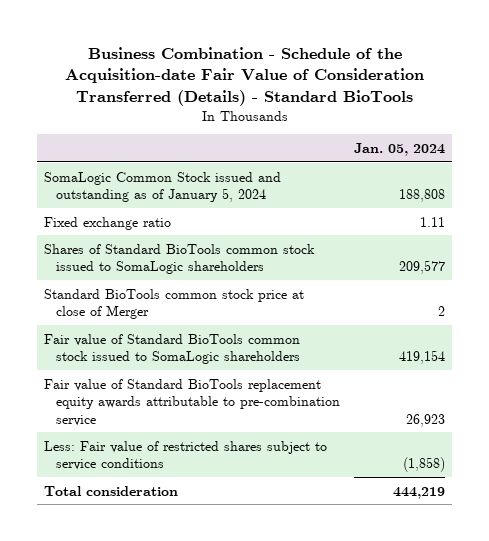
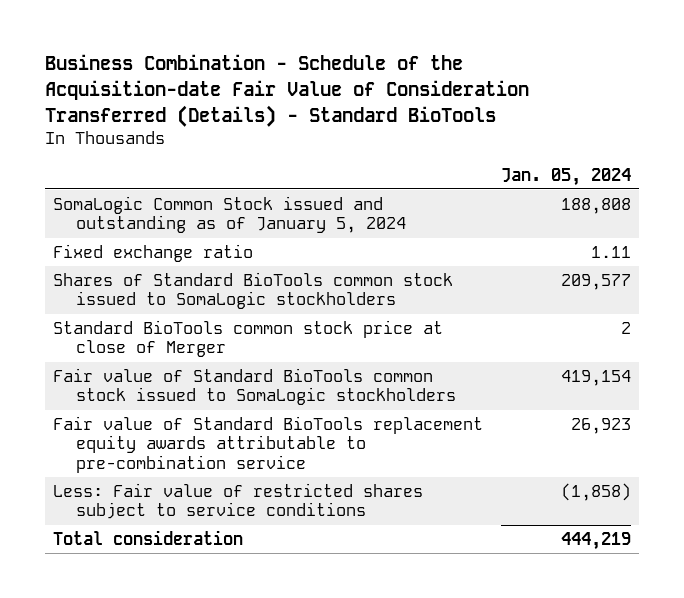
- Shares of Standard BioTools common stock issued to SomaLogic shareholders | 209,577
+ Shares of Standard BioTools common stock issued to SomaLogic stockholders | 209,577
- Fair value of Standard BioTools common stock issued to SomaLogic shareholders | 419,154
+ Fair value of Standard BioTools common stock issued to SomaLogic stockholders | 419,154

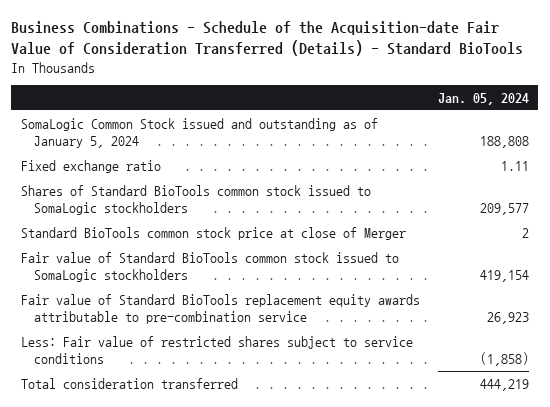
- Business Combination - Schedule of the Acquisition-date Fair Value of Consideration Transferred (Details) - Standard BioTools
+ Business Combinations - Schedule of the Acquisition-date Fair Value of Consideration Transferred (Details) - Standard BioTools
- Total consideration | 444,219
+ Total consideration transferred | 444,219

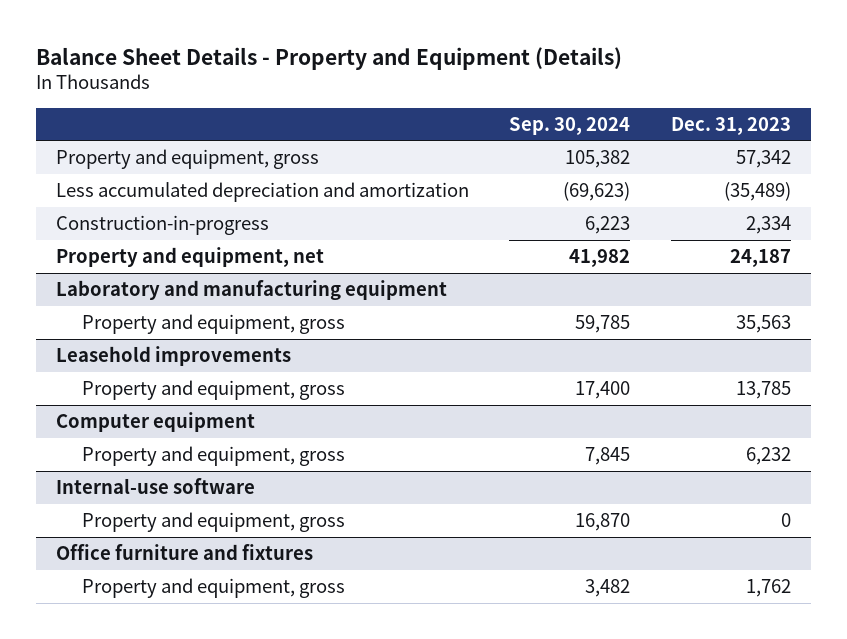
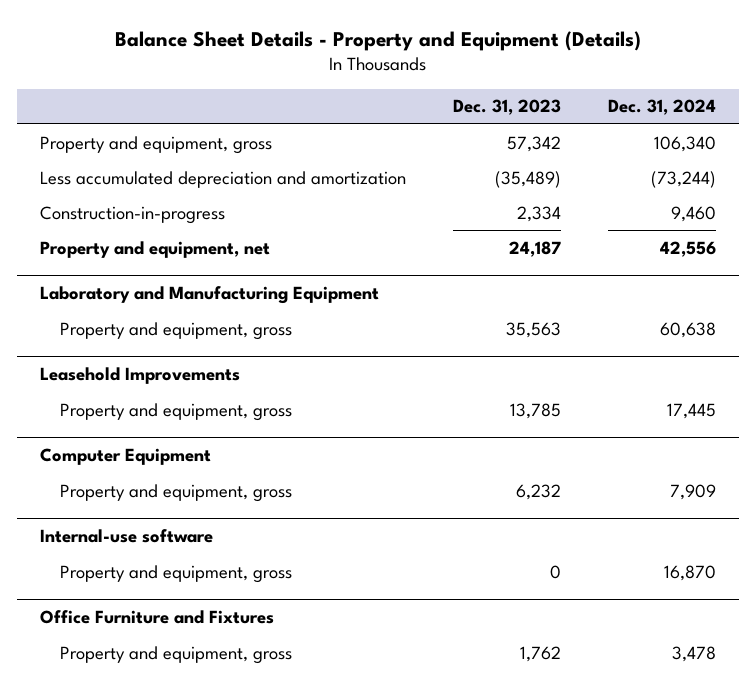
- | Sep. 30, 2024 | Dec. 31, 2023
+ | Dec. 31, 2023 | Dec. 31, 2024
- Laboratory and manufacturing equipment
+ Laboratory and Manufacturing Equipment
- Leasehold improvements
+ Leasehold Improvements
- Computer equipment
+ Computer Equipment
- Office furniture and fixtures
+ Office Furniture and Fixtures

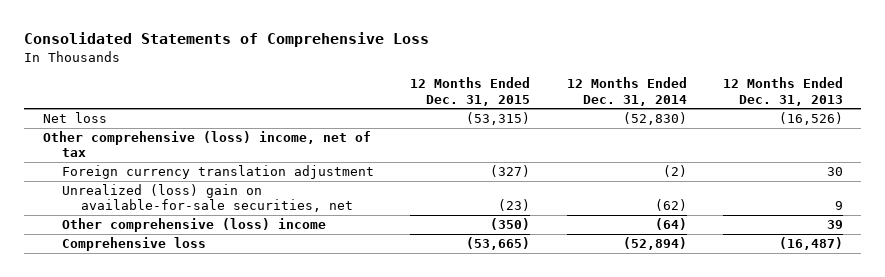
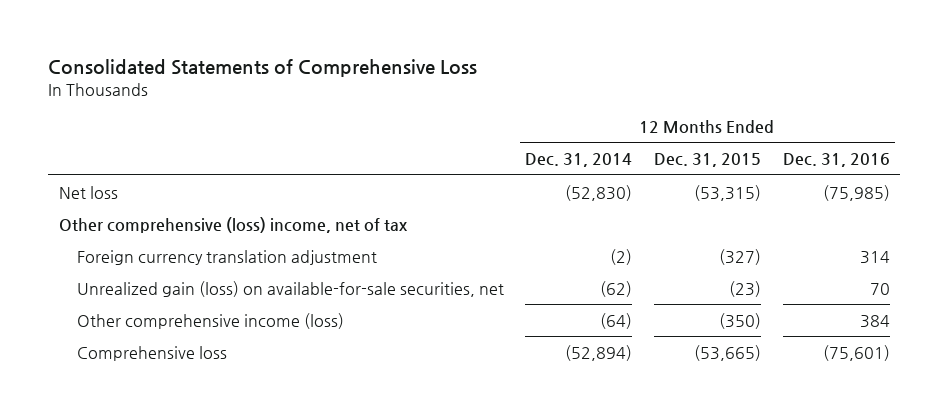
- | 12 Months Ended Dec. 31, 2015 | 12 Months Ended Dec. 31, 2014 | 12 Months Ended Dec. 31, 2013
+ | 12 Months Ended Dec. 31, 2014 | 12 Months Ended Dec. 31, 2015 | 12 Months Ended Dec. 31, 2016
- Unrealized (loss) gain on available-for-sale securities, net | (23) | (62) | 9
- Other comprehensive (loss) income | (350) | (64) | 39
+ Unrealized gain (loss) on available-for-sale securities, net | (62) | (23) | 70
+ Other comprehensive income (loss) | (64) | (350) | 384

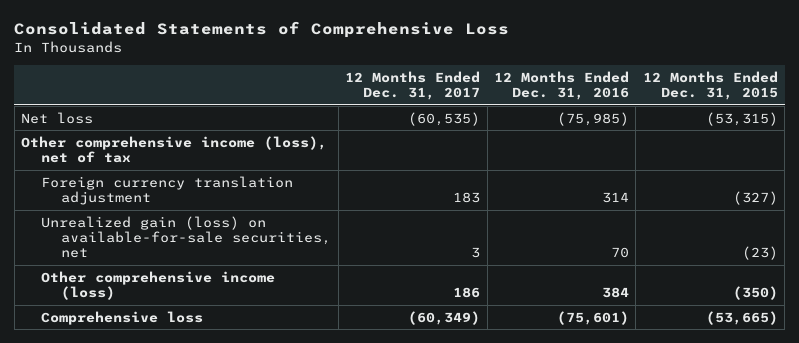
- | 12 Months Ended Dec. 31, 2014 | 12 Months Ended Dec. 31, 2015 | 12 Months Ended Dec. 31, 2016
+ | 12 Months Ended Dec. 31, 2017 | 12 Months Ended Dec. 31, 2016 | 12 Months Ended Dec. 31, 2015
- Other comprehensive (loss) income, net of tax
+ Other comprehensive income (loss), net of tax

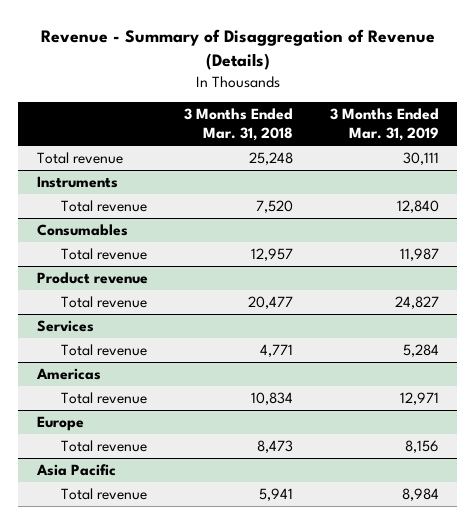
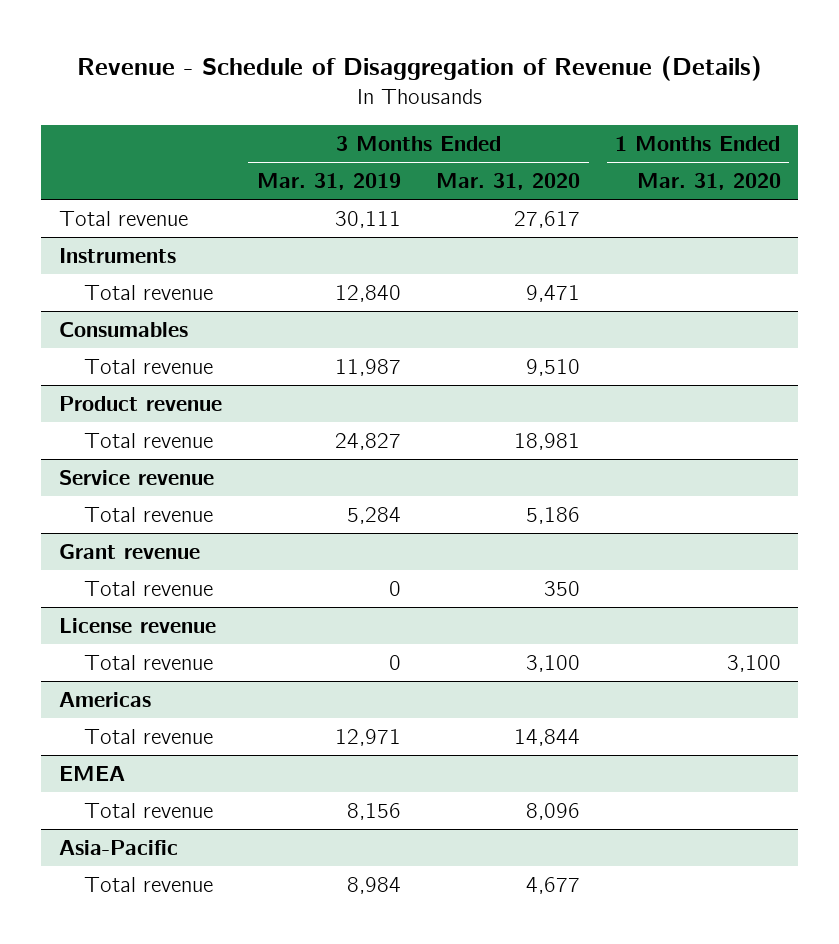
- Revenue - Summary of Disaggregation of Revenue (Details)
+ Revenue - Schedule of Disaggregation of Revenue (Details)
- | 3 Months Ended Mar. 31, 2018 | 3 Months Ended Mar. 31, 2019
+ | 3 Months Ended Mar. 31, 2019 | 3 Months Ended Mar. 31, 2020 | 1 Months Ended Mar. 31, 2020
- Services
+ Service revenue
+ Grant revenue
+ Total revenue | 0 | 350 |
+ License revenue
+ Total revenue | 0 | 3,100 | 3,100
- Europe
+ EMEA
- Asia Pacific
+ Asia-Pacific

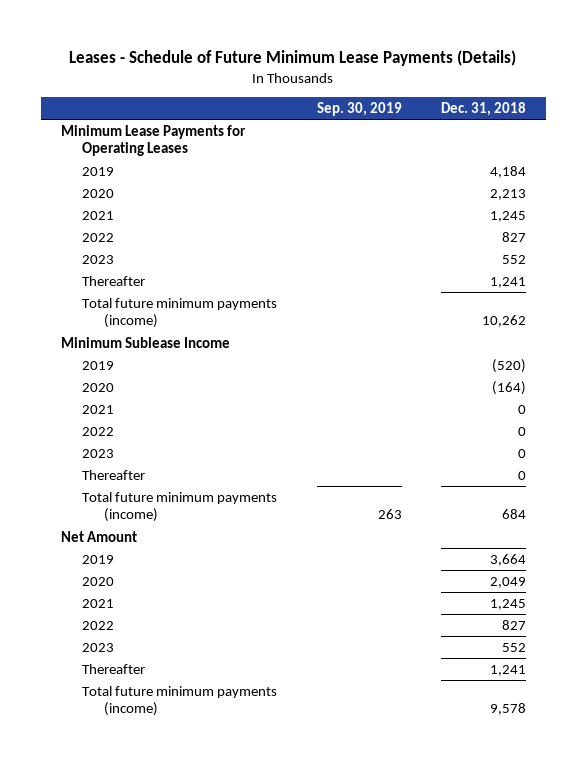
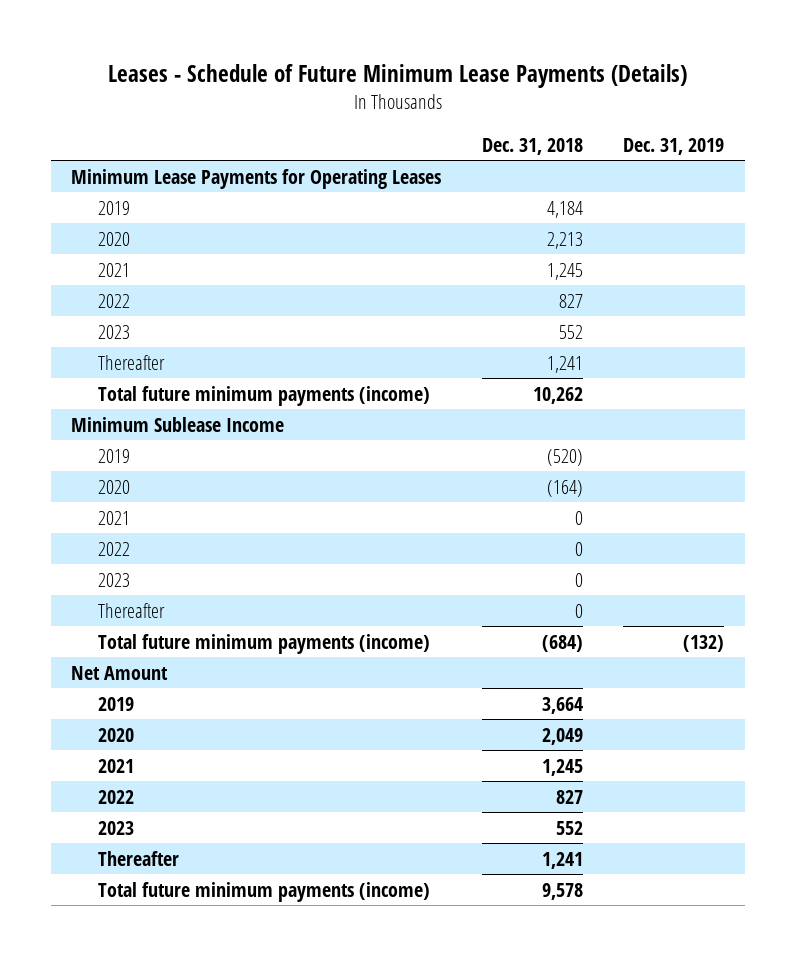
- | Sep. 30, 2019 | Dec. 31, 2018
+ | Dec. 31, 2018 | Dec. 31, 2019
- Total future minimum payments (income) | 263 | 684
+ Total future minimum payments (income) | (684) | (132)

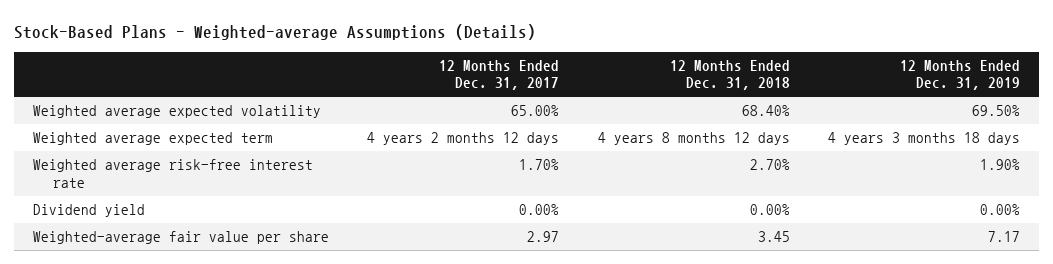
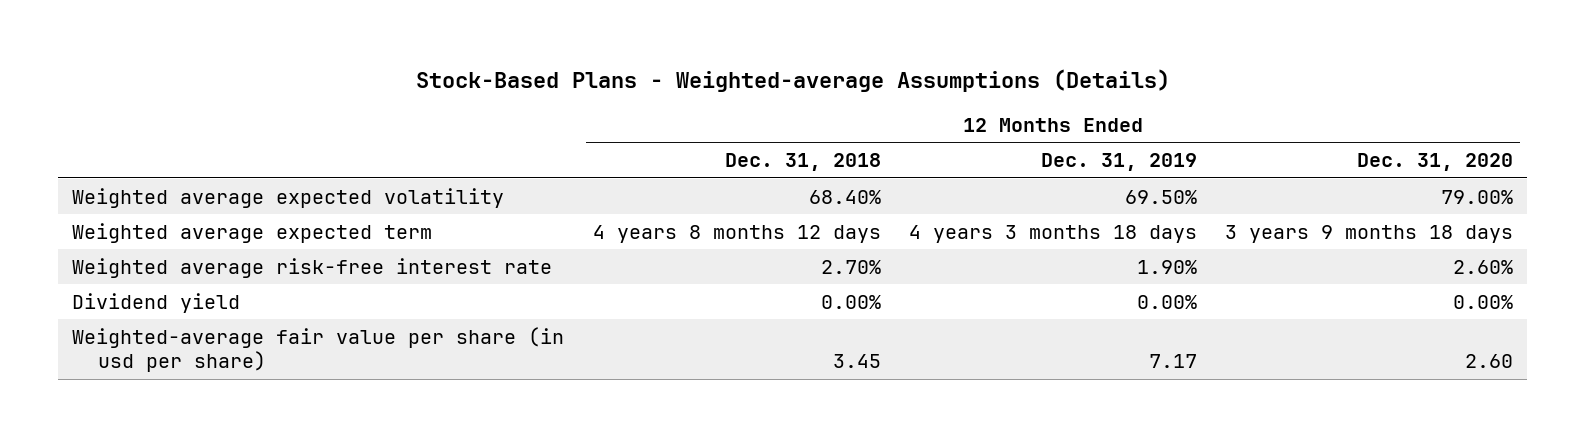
- | 12 Months Ended Dec. 31, 2017 | 12 Months Ended Dec. 31, 2018 | 12 Months Ended Dec. 31, 2019
+ | 12 Months Ended Dec. 31, 2018 | 12 Months Ended Dec. 31, 2019 | 12 Months Ended Dec. 31, 2020
- Weighted-average fair value per share | 2.97 | 3.45 | 7.17
+ Weighted-average fair value per share (in usd per share) | 3.45 | 7.17 | 2.60

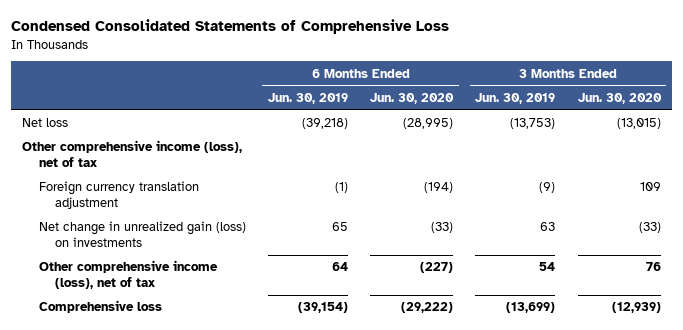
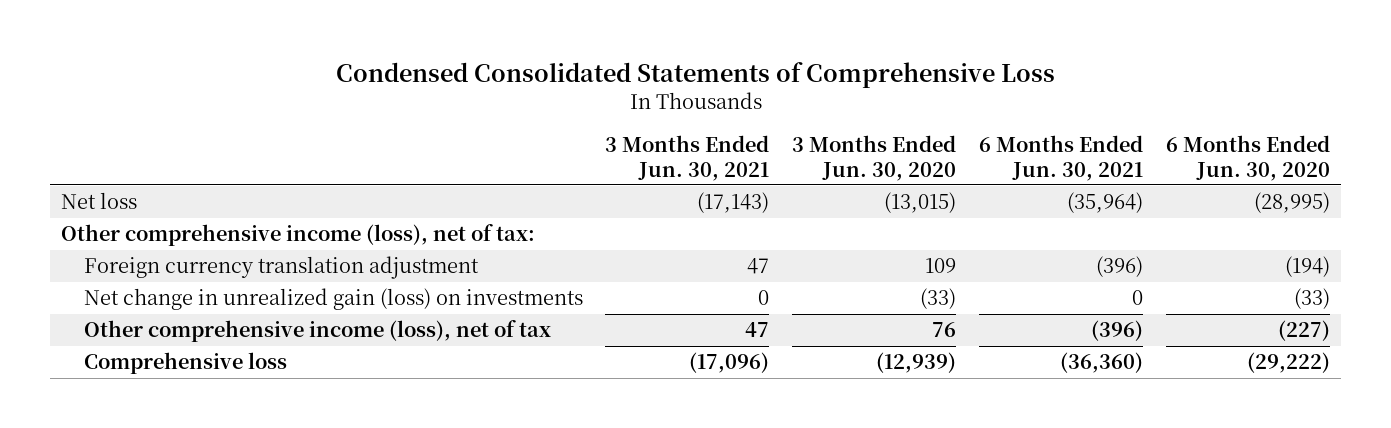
- | 6 Months Ended Jun. 30, 2019 | 6 Months Ended Jun. 30, 2020 | 3 Months Ended Jun. 30, 2019 | 3 Months Ended Jun. 30, 2020
+ | 3 Months Ended Jun. 30, 2021 | 3 Months Ended Jun. 30, 2020 | 6 Months Ended Jun. 30, 2021 | 6 Months Ended Jun. 30, 2020
- Other comprehensive income (loss), net of tax
+ Other comprehensive income (loss), net of tax:

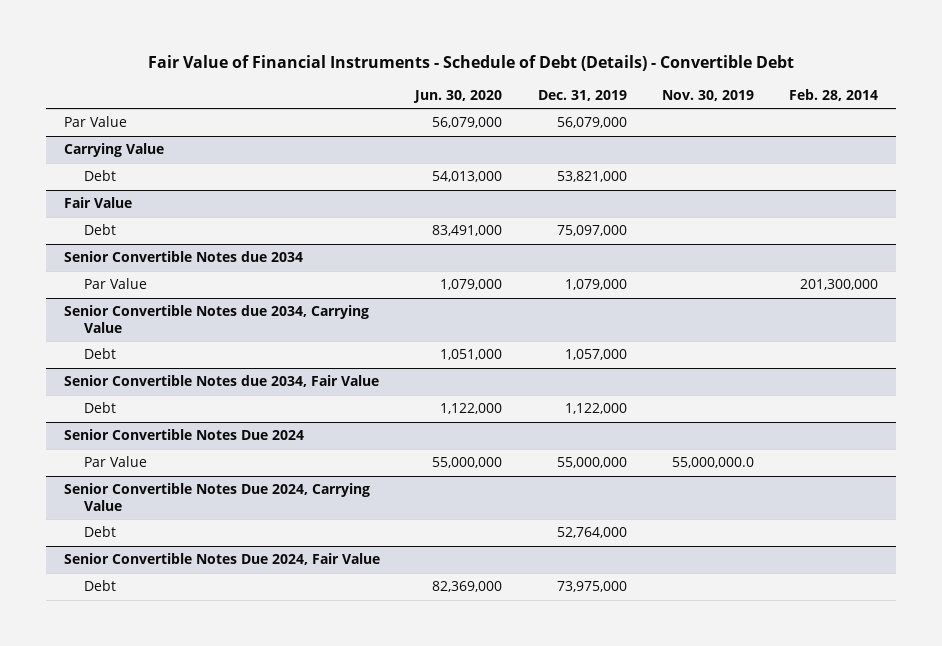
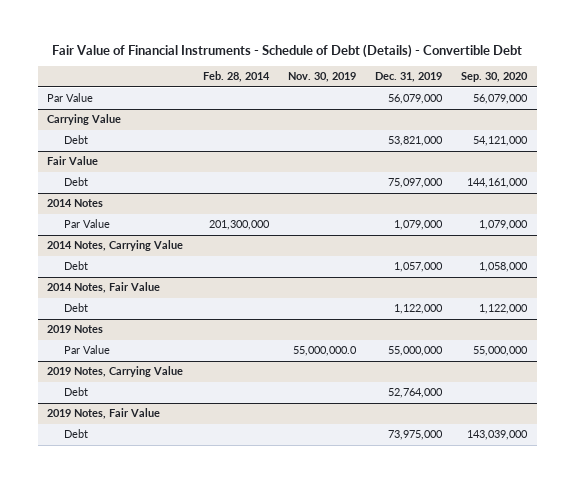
- | Jun. 30, 2020 | Dec. 31, 2019 | Nov. 30, 2019 | Feb. 28, 2014
+ | Feb. 28, 2014 | Nov. 30, 2019 | Dec. 31, 2019 | Sep. 30, 2020
- Senior Convertible Notes due 2034
+ 2014 Notes
- Senior Convertible Notes due 2034, Carrying Value
+ 2014 Notes, Carrying Value
- Senior Convertible Notes due 2034, Fair Value
+ 2014 Notes, Fair Value
- Senior Convertible Notes Due 2024
+ 2019 Notes
- Senior Convertible Notes Due 2024, Carrying Value
+ 2019 Notes, Carrying Value
- Senior Convertible Notes Due 2024, Fair Value
+ 2019 Notes, Fair Value

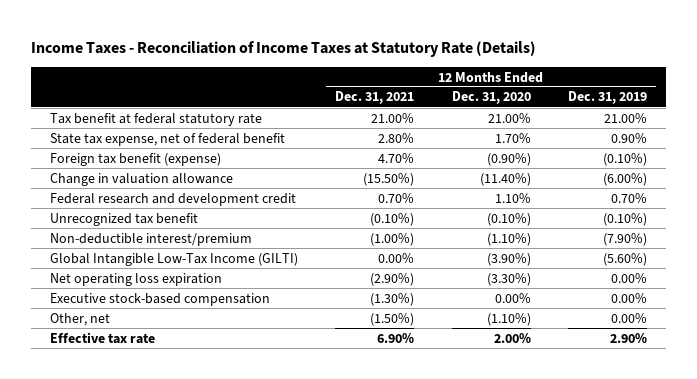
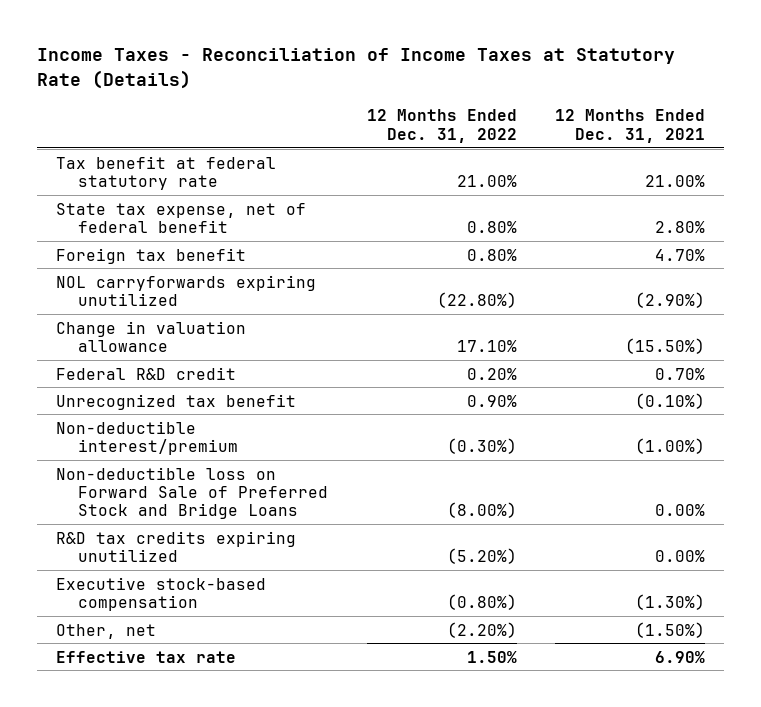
- | 12 Months Ended Dec. 31, 2021 | 12 Months Ended Dec. 31, 2020 | 12 Months Ended Dec. 31, 2019
+ | 12 Months Ended Dec. 31, 2022 | 12 Months Ended Dec. 31, 2021
- Foreign tax benefit (expense) | 4.70% | (0.90%) | (0.10%)
+ Foreign tax benefit | 0.80% | 4.70%
+ NOL carryforwards expiring unutilized | (22.80%) | (2.90%)
- Federal research and development credit | 0.70% | 1.10% | 0.70%
+ Federal R&D credit | 0.20% | 0.70%
- Global Intangible Low-Tax Income (GILTI) | 0.00% | (3.90%) | (5.60%)
- Net operating loss expiration | (2.90%) | (3.30%) | 0.00%
+ Non-deductible loss on Forward Sale of Preferred Stock and Bridge Loans | (8.00%) | 0.00%
+ R&D tax credits expiring unutilized | (5.20%) | 0.00%

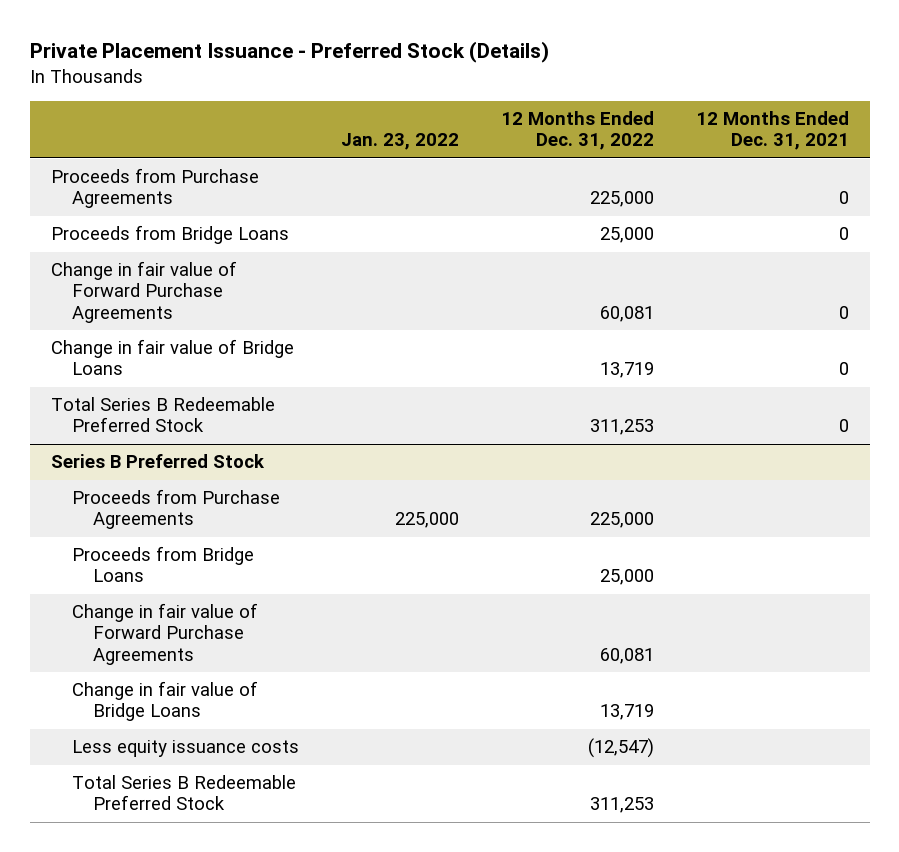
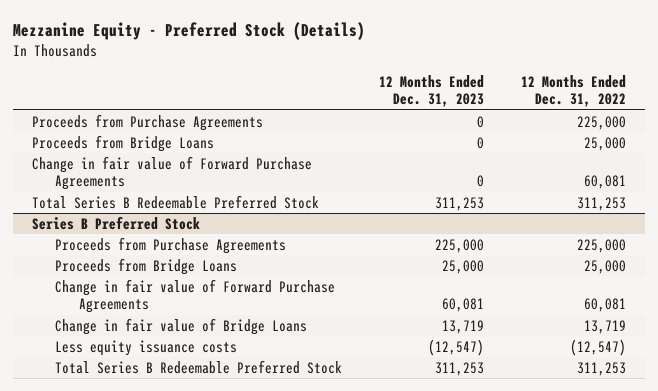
- Private Placement Issuance - Preferred Stock (Details)
+ Mezzanine Equity - Preferred Stock (Details)
- | Jan. 23, 2022 | 12 Months Ended Dec. 31, 2022 | 12 Months Ended Dec. 31, 2021
+ | 12 Months Ended Dec. 31, 2023 | 12 Months Ended Dec. 31, 2022
- Change in fair value of Bridge Loans | | 13,719 | 0

